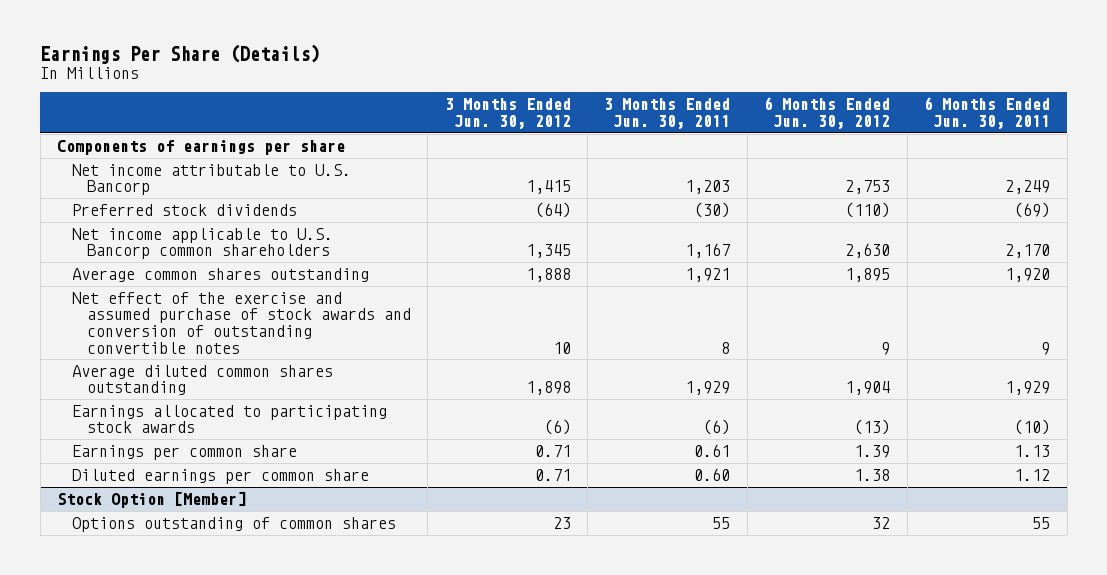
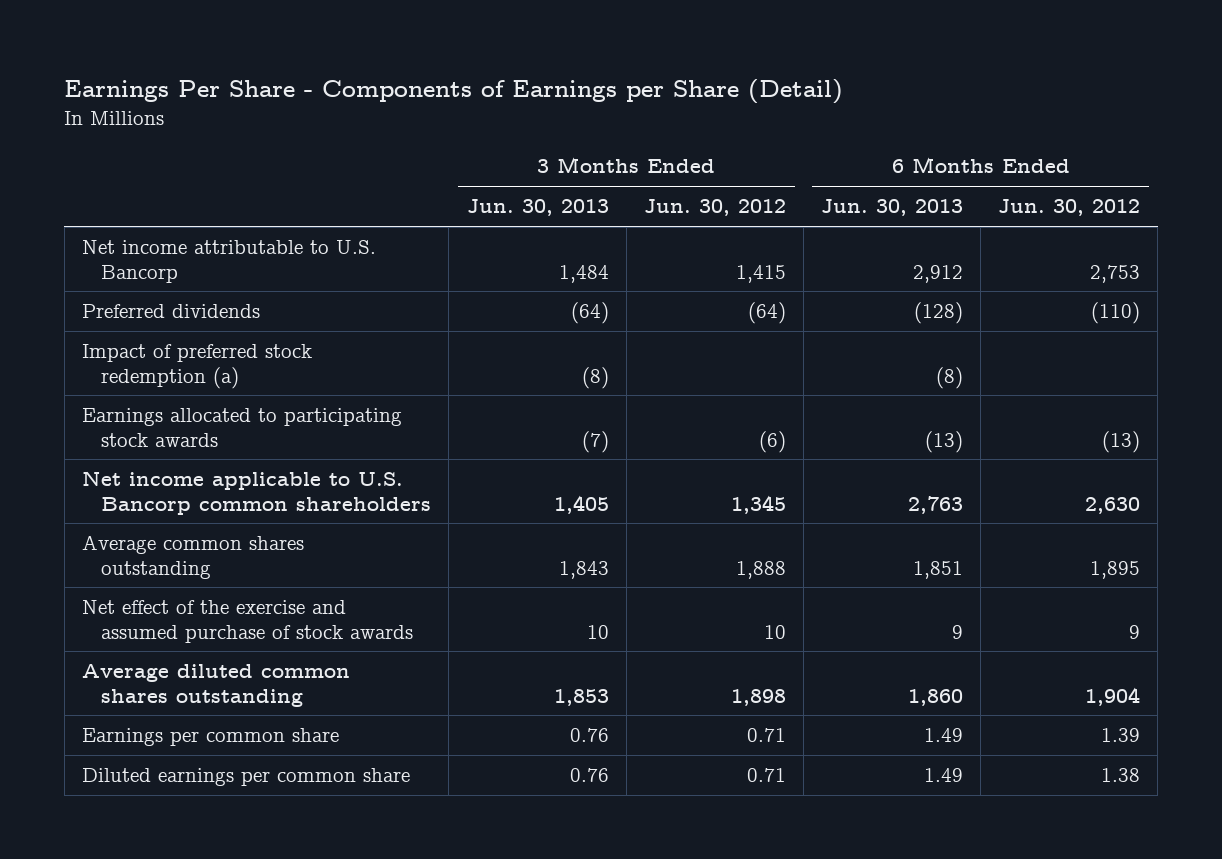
- Earnings Per Share (Details)
+ Earnings Per Share - Components of Earnings per Share (Detail)
- | 3 Months Ended Jun. 30, 2012 | 3 Months Ended Jun. 30, 2011 | 6 Months Ended Jun. 30, 2012 | 6 Months Ended Jun. 30, 2011
+ | 3 Months Ended Jun. 30, 2013 | 3 Months Ended Jun. 30, 2012 | 6 Months Ended Jun. 30, 2013 | 6 Months Ended Jun. 30, 2012
- Components of earnings per share
- Preferred stock dividends | (64) | (30) | (110) | (69)
+ Preferred dividends | (64) | (64) | (128) | (110)
+ Impact of preferred stock redemption (a) | (8) | | (8) |
moved up: Earnings allocated to participating stock awards | (7) | (6) | (13) | (13)
- Net effect of the exercise and assumed purchase of stock awards and conversion of outstanding convertible notes | 10 | 8 | 9 | 9
+ Net effect of the exercise and assumed purchase of stock awards | 10 | 10 | 9 | 9
- Stock Option [Member]
- Options outstanding of common shares | 23 | 55 | 32 | 55

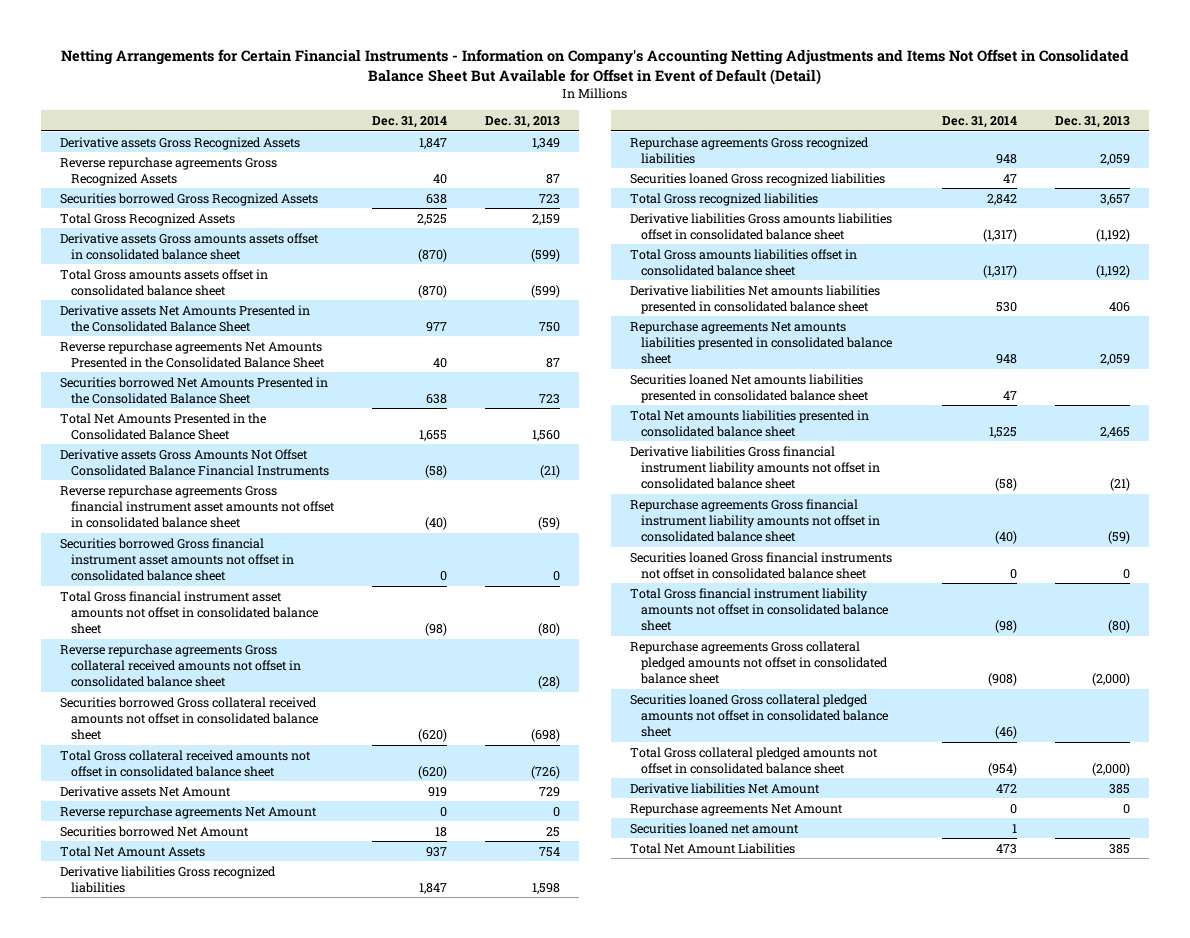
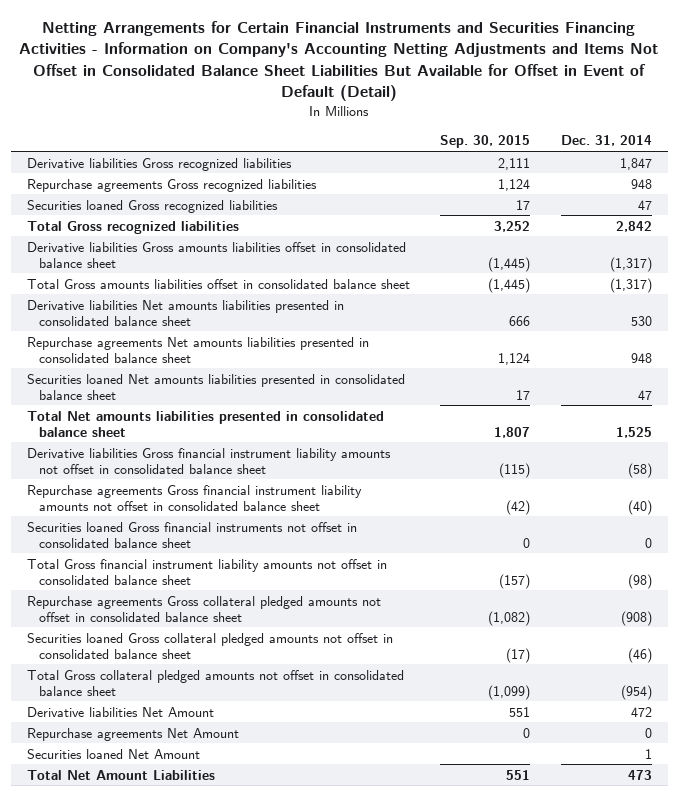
- Netting Arrangements for Certain Financial Instruments - Information on Company's Accounting Netting Adjustments and Items Not Offset in Consolidated Balance Sheet But Available for Offset in Event of Default (Detail)
+ Netting Arrangements for Certain Financial Instruments and Securities Financing Activities - Information on Company's Accounting Netting Adjustments and Items Not Offset in Consolidated Balance Sheet Liabilities But Available for Offset in Event of Default (Detail)
- | Dec. 31, 2014 | Dec. 31, 2013
+ | Sep. 30, 2015 | Dec. 31, 2014
- Derivative assets Gross Recognized Assets | 1,847 | 1,349
- Reverse repurchase agreements Gross Recognized Assets | 40 | 87
- Securities borrowed Gross Recognized Assets | 638 | 723
- Total Gross Recognized Assets | 2,525 | 2,159
- Derivative assets Gross amounts assets offset in consolidated balance sheet | (870) | (599)
- Total Gross amounts assets offset in consolidated balance sheet | (870) | (599)
- Derivative assets Net Amounts Presented in the Consolidated Balance Sheet | 977 | 750
- Reverse repurchase agreements Net Amounts Presented in the Consolidated Balance Sheet | 40 | 87
- Securities borrowed Net Amounts Presented in the Consolidated Balance Sheet | 638 | 723
- Total Net Amounts Presented in the Consolidated Balance Sheet | 1,655 | 1,560
- Derivative assets Gross Amounts Not Offset Consolidated Balance Financial Instruments | (58) | (21)
- Reverse repurchase agreements Gross financial instrument asset amounts not offset in consolidated balance sheet | (40) | (59)
- Securities borrowed Gross financial instrument asset amounts not offset in consolidated balance sheet | 0 | 0
- Total Gross financial instrument asset amounts not offset in consolidated balance sheet | (98) | (80)
- Reverse repurchase agreements Gross collateral received amounts not offset in consolidated balance sheet | | (28)
- Securities borrowed Gross collateral received amounts not offset in consolidated balance sheet | (620) | (698)
- Total Gross collateral received amounts not offset in consolidated balance sheet | (620) | (726)
- Derivative assets Net Amount | 919 | 729
- Reverse repurchase agreements Net Amount | 0 | 0
- Securities borrowed Net Amount | 18 | 25
- Total Net Amount Assets | 937 | 754
- Securities loaned net amount | 1 |
+ Securities loaned Net Amount | | 1

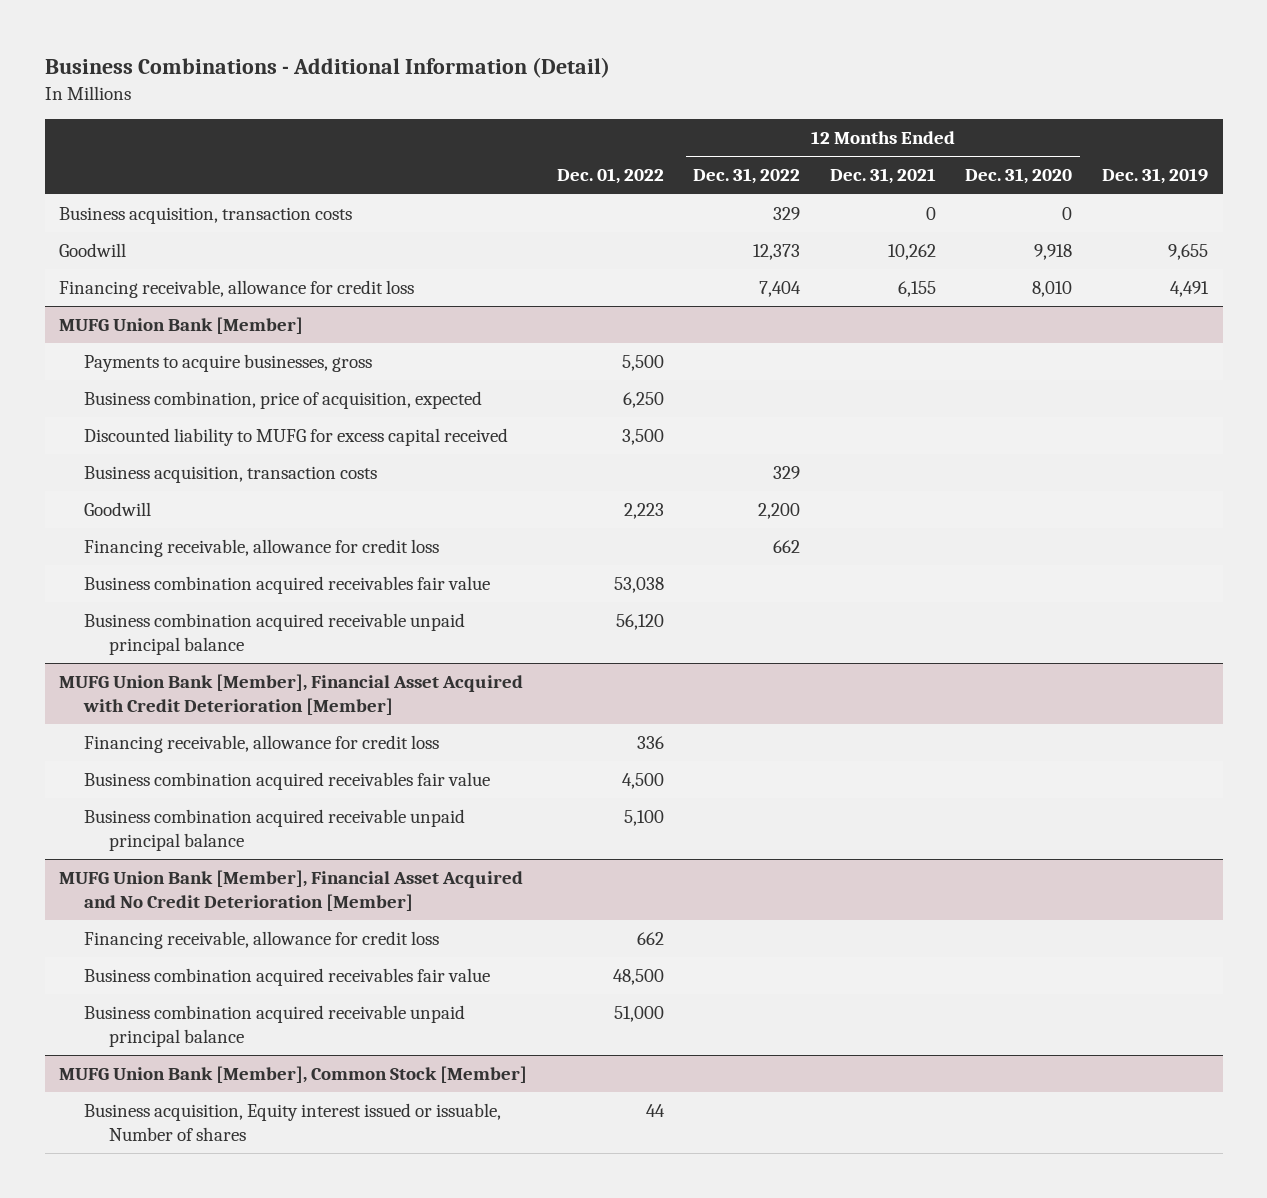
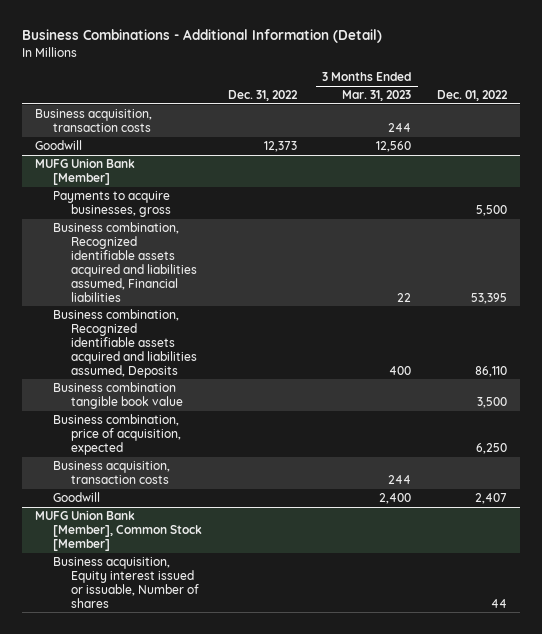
- | Dec. 01, 2022 | 12 Months Ended Dec. 31, 2022 | 12 Months Ended Dec. 31, 2021 | 12 Months Ended Dec. 31, 2020 | Dec. 31, 2019
+ | Dec. 31, 2022 | 3 Months Ended Mar. 31, 2023 | Dec. 01, 2022
- Financing receivable, allowance for credit loss | | 7,404 | 6,155 | 8,010 | 4,491
@ MUFG Union Bank [Member]
+ Business combination, Recognized identifiable assets acquired and liabilities assumed, Financial liabilities | | 22 | 53,395
+ Business combination, Recognized identifiable assets acquired and liabilities assumed, Deposits | | 400 | 86,110
+ Business combination tangible book value | | | 3,500
- Discounted liability to MUFG for excess capital received | 3,500 | | | |
- Goodwill | 2,223 | 2,200 | | |
- Financing receivable, allowance for credit loss | | 662 | | |
- Business combination acquired receivables fair value | 53,038 | | | |
- Business combination acquired receivable unpaid principal balance | 56,120 | | | |
- MUFG Union Bank [Member], Financial Asset Acquired with Credit Deterioration [Member]
- Financing receivable, allowance for credit loss | 336 | | | |
- Business combination acquired receivables fair value | 4,500 | | | |
- Business combination acquired receivable unpaid principal balance | 5,100 | | | |
- MUFG Union Bank [Member], Financial Asset Acquired and No Credit Deterioration [Member]
- Financing receivable, allowance for credit loss | 662 | | | |
- Business combination acquired receivables fair value | 48,500 | | | |
- Business combination acquired receivable unpaid principal balance | 51,000 | | | |
@ MUFG Union Bank [Member]
+ Goodwill | | 2,400 | 2,407

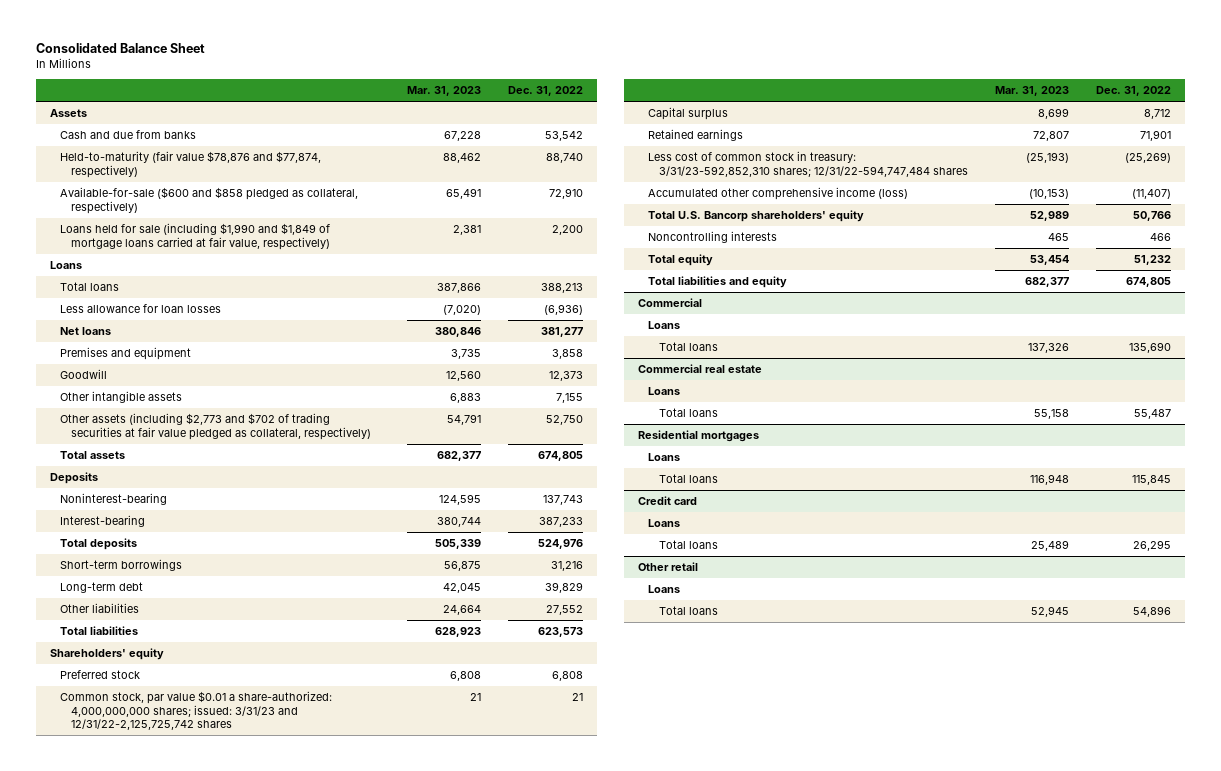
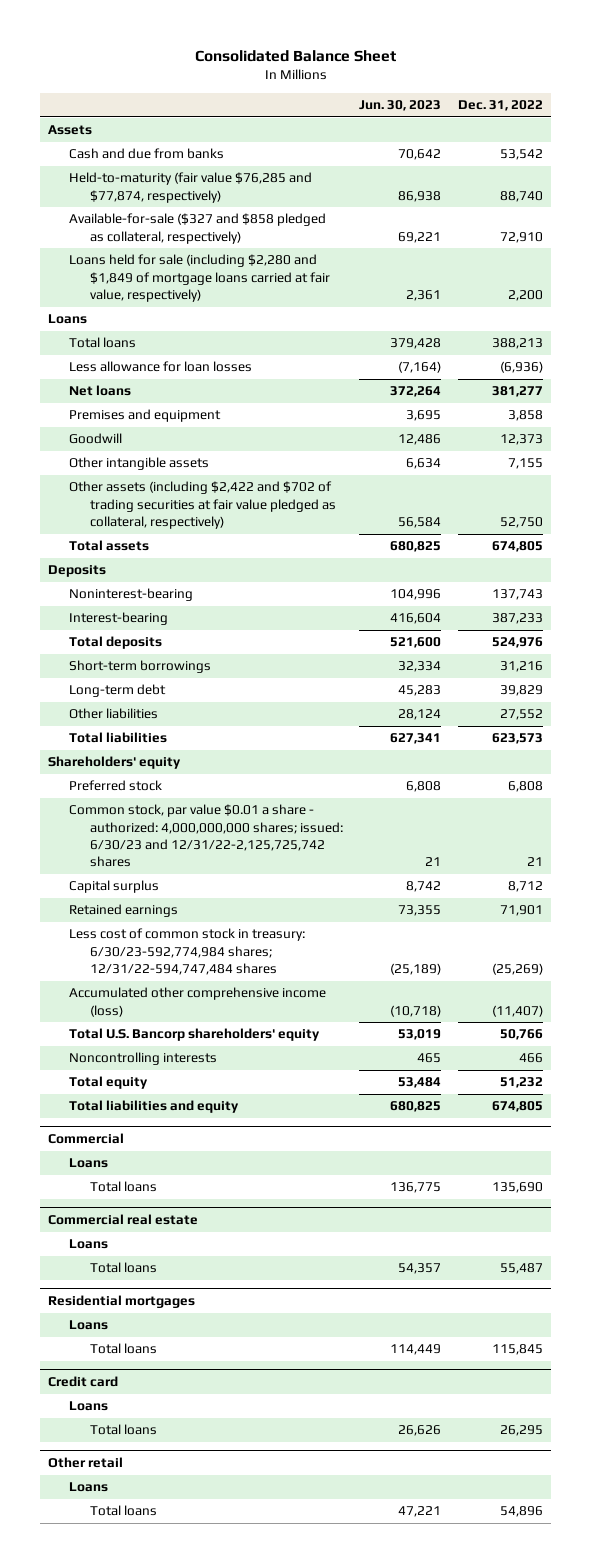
- | Mar. 31, 2023 | Dec. 31, 2022
+ | Jun. 30, 2023 | Dec. 31, 2022
- Held-to-maturity (fair value $78,876 and $77,874, respectively) | 88,462 | 88,740
- Available-for-sale ($600 and $858 pledged as collateral, respectively) | 65,491 | 72,910
- Loans held for sale (including $1,990 and $1,849 of mortgage loans carried at fair value, respectively) | 2,381 | 2,200
+ Held-to-maturity (fair value $76,285 and $77,874, respectively) | 86,938 | 88,740
+ Available-for-sale ($327 and $858 pledged as collateral, respectively) | 69,221 | 72,910
+ Loans held for sale (including $2,280 and $1,849 of mortgage loans carried at fair value, respectively) | 2,361 | 2,200
- Other assets (including $2,773 and $702 of trading securities at fair value pledged as collateral, respectively) | 54,791 | 52,750
+ Other assets (including $2,422 and $702 of trading securities at fair value pledged as collateral, respectively) | 56,584 | 52,750
- Common stock, par value $0.01 a share-authorized: 4,000,000,000 shares; issued: 3/31/23 and 12/31/22-2,125,725,742 shares | 21 | 21
+ Common stock, par value $0.01 a share - authorized: 4,000,000,000 shares; issued: 6/30/23 and 12/31/22-2,125,725,742 shares | 21 | 21
- Less cost of common stock in treasury: 3/31/23-592,852,310 shares; 12/31/22-594,747,484 shares | (25,193) | (25,269)
+ Less cost of common stock in treasury: 6/30/23-592,774,984 shares; 12/31/22-594,747,484 shares | (25,189) | (25,269)

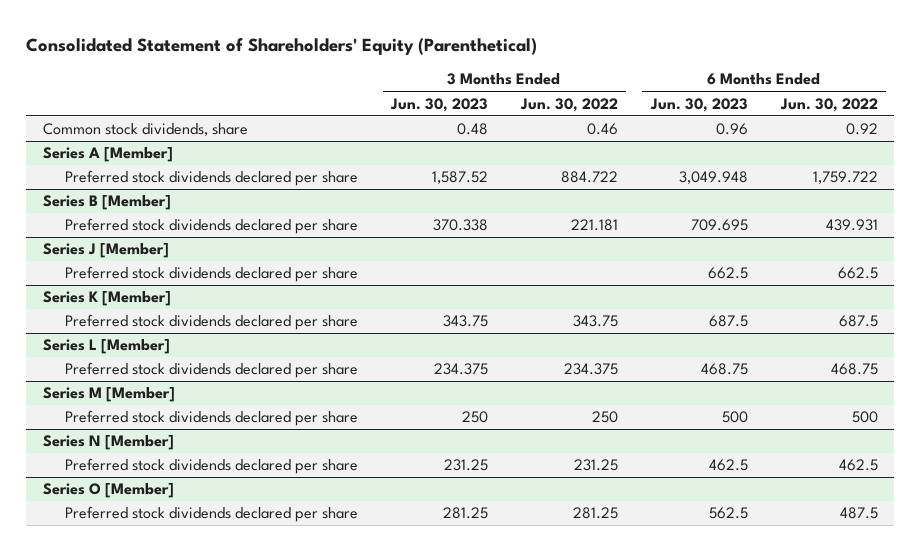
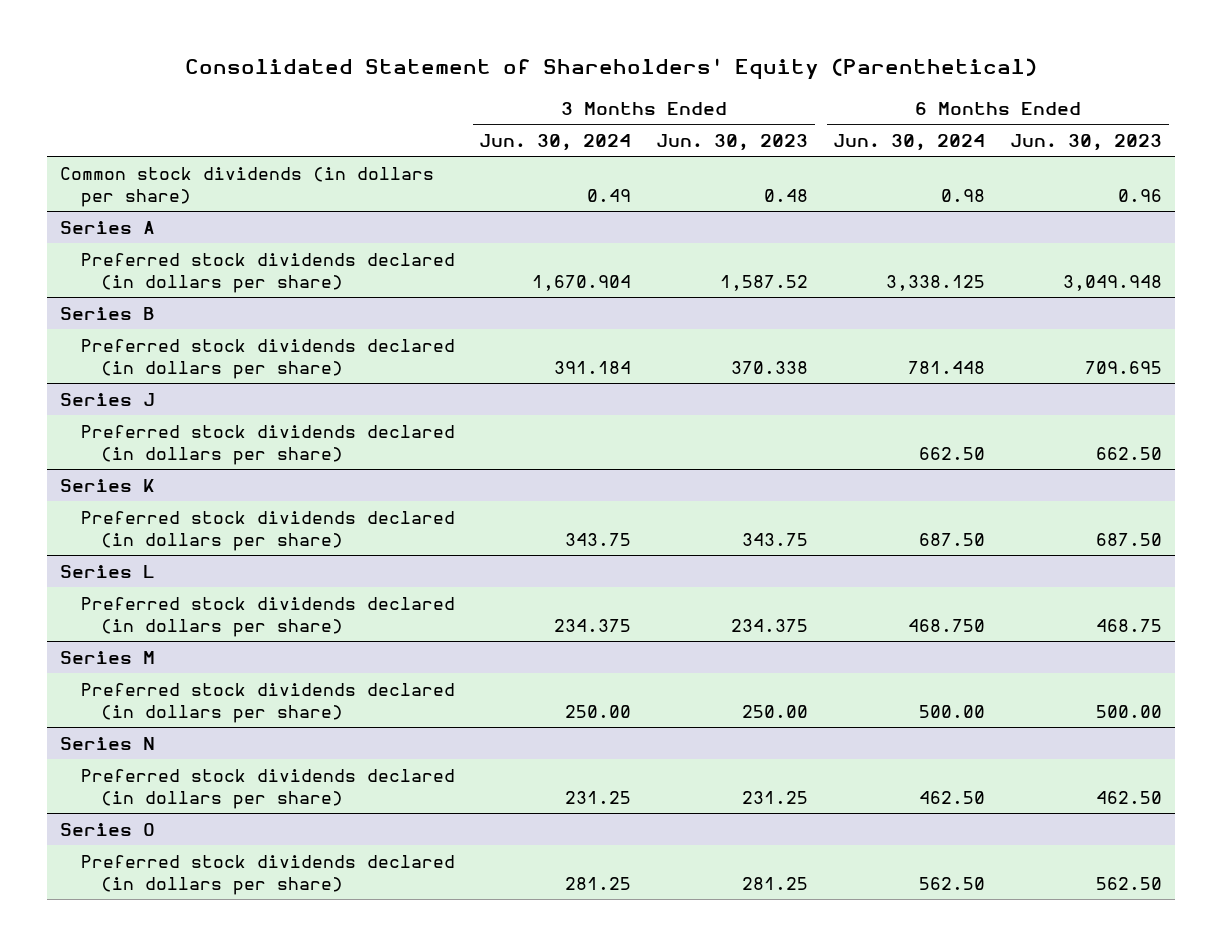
- | 3 Months Ended Jun. 30, 2023 | 3 Months Ended Jun. 30, 2022 | 6 Months Ended Jun. 30, 2023 | 6 Months Ended Jun. 30, 2022
+ | 3 Months Ended Jun. 30, 2024 | 3 Months Ended Jun. 30, 2023 | 6 Months Ended Jun. 30, 2024 | 6 Months Ended Jun. 30, 2023
- Common stock dividends, share | 0.48 | 0.46 | 0.96 | 0.92
- Series A [Member]
- Preferred stock dividends declared per share | 1,587.52 | 884.722 | 3,049.948 | 1,759.722
- Series B [Member]
- Preferred stock dividends declared per share | 370.338 | 221.181 | 709.695 | 439.931
- Series J [Member]
- Preferred stock dividends declared per share | | | 662.5 | 662.5
- Series K [Member]
- Preferred stock dividends declared per share | 343.75 | 343.75 | 687.5 | 687.5
- Series L [Member]
- Preferred stock dividends declared per share | 234.375 | 234.375 | 468.75 | 468.75
- Series M [Member]
- Preferred stock dividends declared per share | 250 | 250 | 500 | 500
- Series N [Member]
- Preferred stock dividends declared per share | 231.25 | 231.25 | 462.5 | 462.5
- Series O [Member]
- Preferred stock dividends declared per share | 281.25 | 281.25 | 562.5 | 487.5
+ Common stock dividends (in dollars per share) | 0.49 | 0.48 | 0.98 | 0.96
+ Series A
+ Preferred stock dividends declared (in dollars per share) | 1,670.904 | 1,587.52 | 3,338.125 | 3,049.948
+ Series B
+ Preferred stock dividends declared (in dollars per share) | 391.184 | 370.338 | 781.448 | 709.695
+ Series J
+ Preferred stock dividends declared (in dollars per share) | | | 662.50 | 662.50
+ Series K
+ Preferred stock dividends declared (in dollars per share) | 343.75 | 343.75 | 687.50 | 687.50
+ Series L
+ Preferred stock dividends declared (in dollars per share) | 234.375 | 234.375 | 468.750 | 468.75
+ Series M
+ Preferred stock dividends declared (in dollars per share) | 250.00 | 250.00 | 500.00 | 500.00
+ Series N
+ Preferred stock dividends declared (in dollars per share) | 231.25 | 231.25 | 462.50 | 462.50
+ Series O
+ Preferred stock dividends declared (in dollars per share) | 281.25 | 281.25 | 562.50 | 562.50

